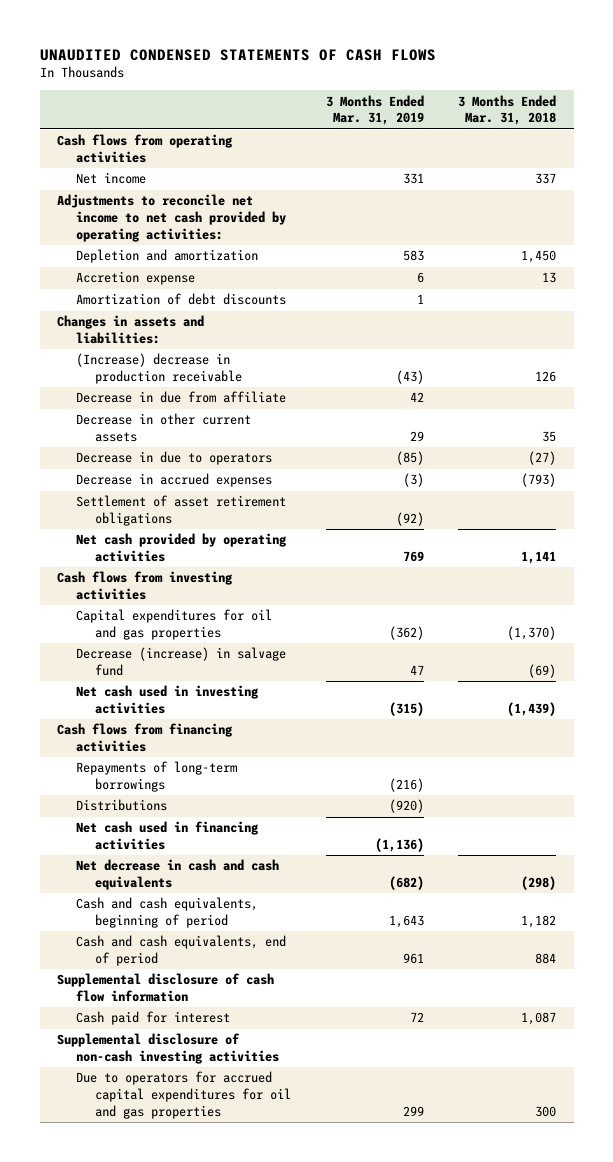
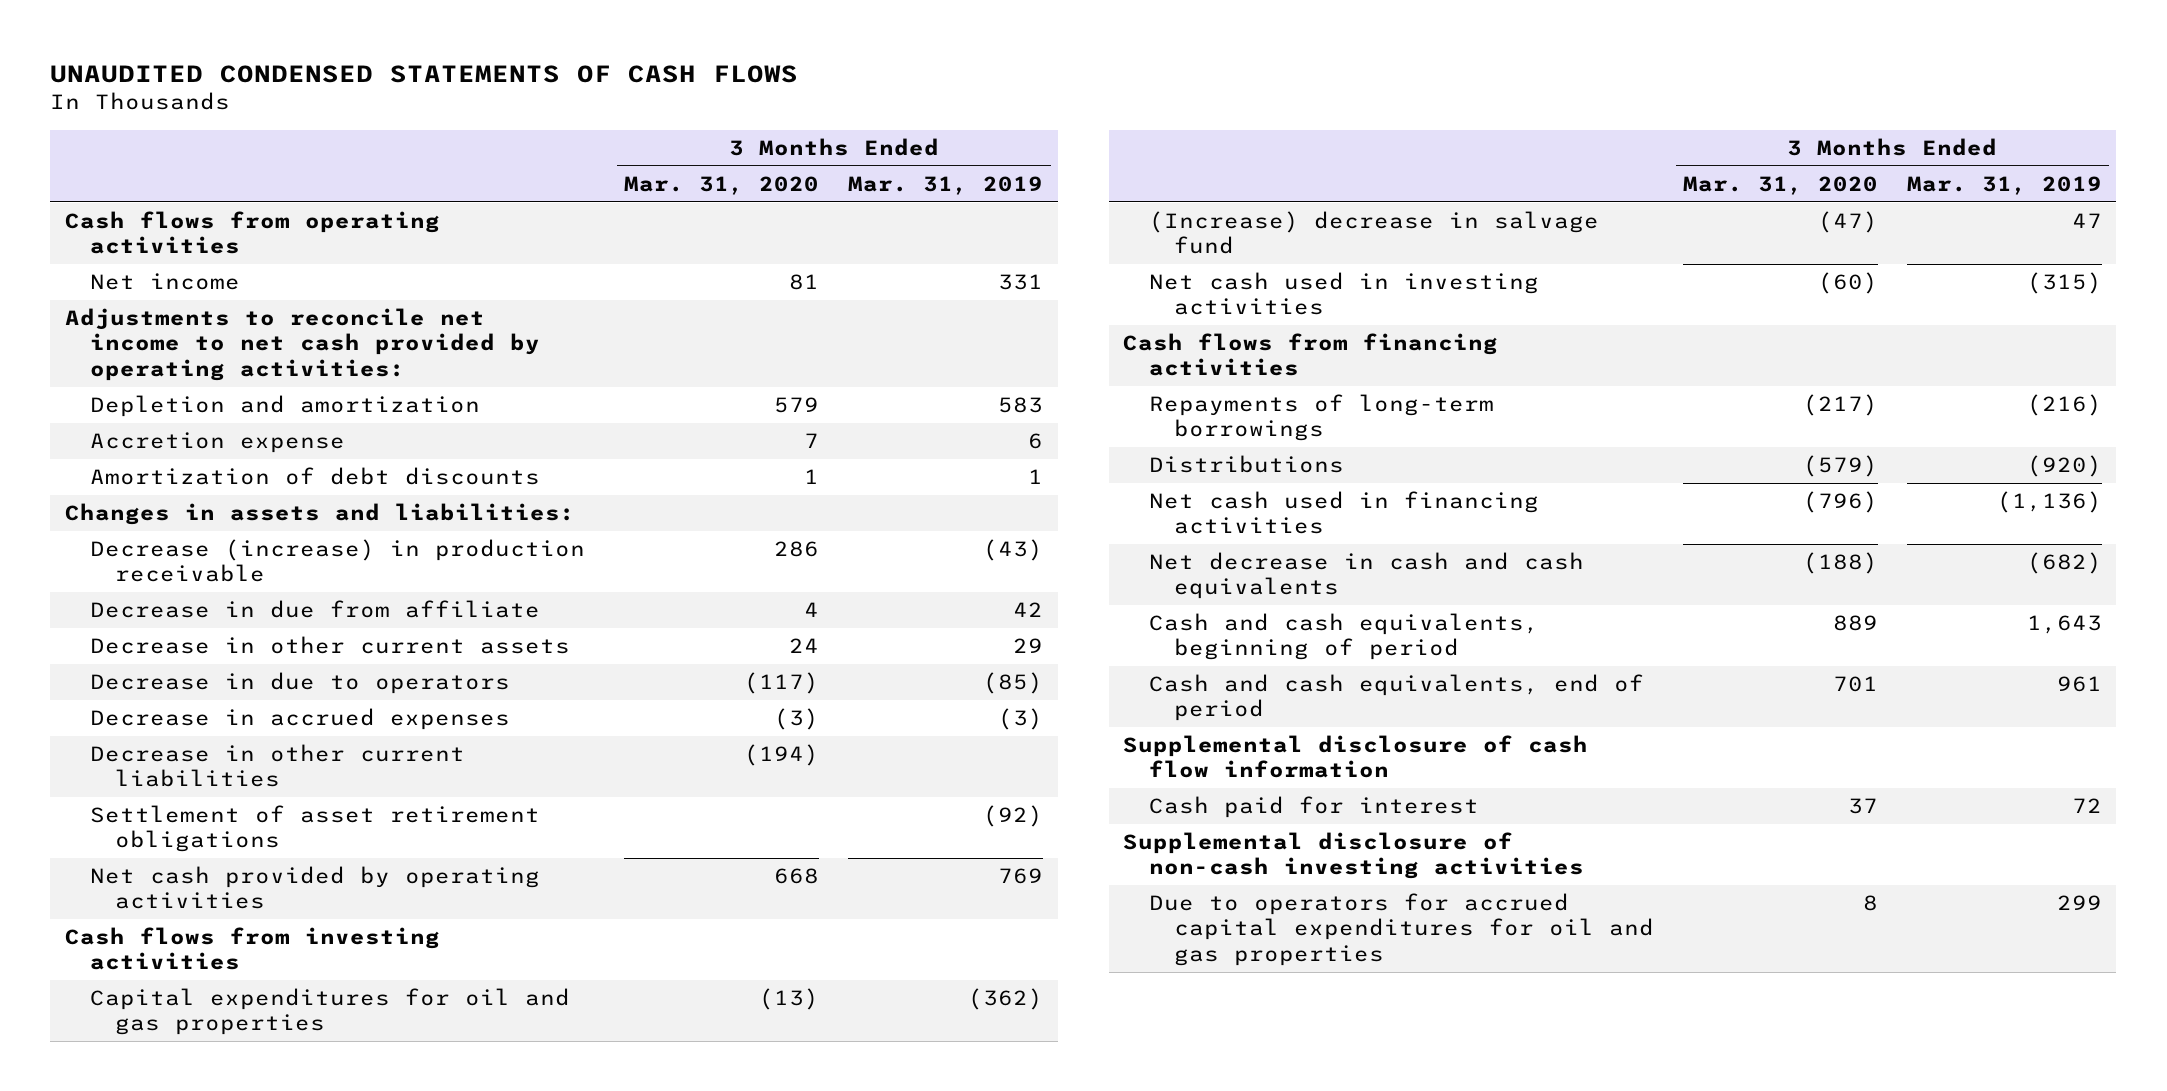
- | 3 Months Ended Mar. 31, 2019 | 3 Months Ended Mar. 31, 2018
+ | 3 Months Ended Mar. 31, 2020 | 3 Months Ended Mar. 31, 2019
- (Increase) decrease in production receivable | (43) | 126
+ Decrease (increase) in production receivable | 286 | (43)
+ Decrease in other current liabilities | (194) |
- Decrease (increase) in salvage fund | 47 | (69)
+ (Increase) decrease in salvage fund | (47) | 47

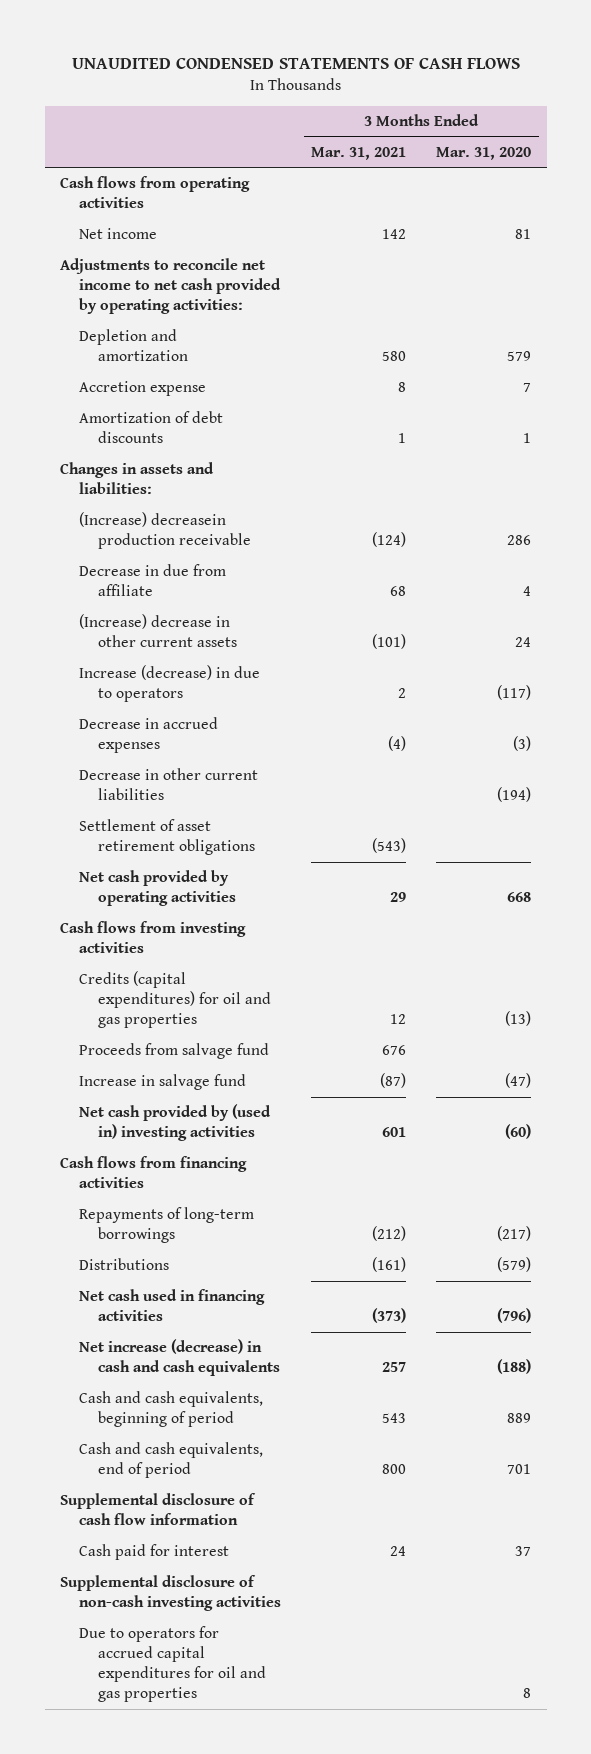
- | 3 Months Ended Mar. 31, 2020 | 3 Months Ended Mar. 31, 2019
+ | 3 Months Ended Mar. 31, 2021 | 3 Months Ended Mar. 31, 2020
- Decrease (increase) in production receivable | 286 | (43)
+ (Increase) decreasein production receivable | (124) | 286
- Decrease in other current assets | 24 | 29
- Decrease in due to operators | (117) | (85)
+ (Increase) decrease in other current assets | (101) | 24
+ Increase (decrease) in due to operators | 2 | (117)
- Capital expenditures for oil and gas properties | (13) | (362)
- (Increase) decrease in salvage fund | (47) | 47
- Net cash used in investing activities | (60) | (315)
+ Credits (capital expenditures) for oil and gas properties | 12 | (13)
+ Proceeds from salvage fund | 676 |
+ Increase in salvage fund | (87) | (47)
+ Net cash provided by (used in) investing activities | 601 | (60)
- Net decrease in cash and cash equivalents | (188) | (682)
+ Net increase (decrease) in cash and cash equivalents | 257 | (188)

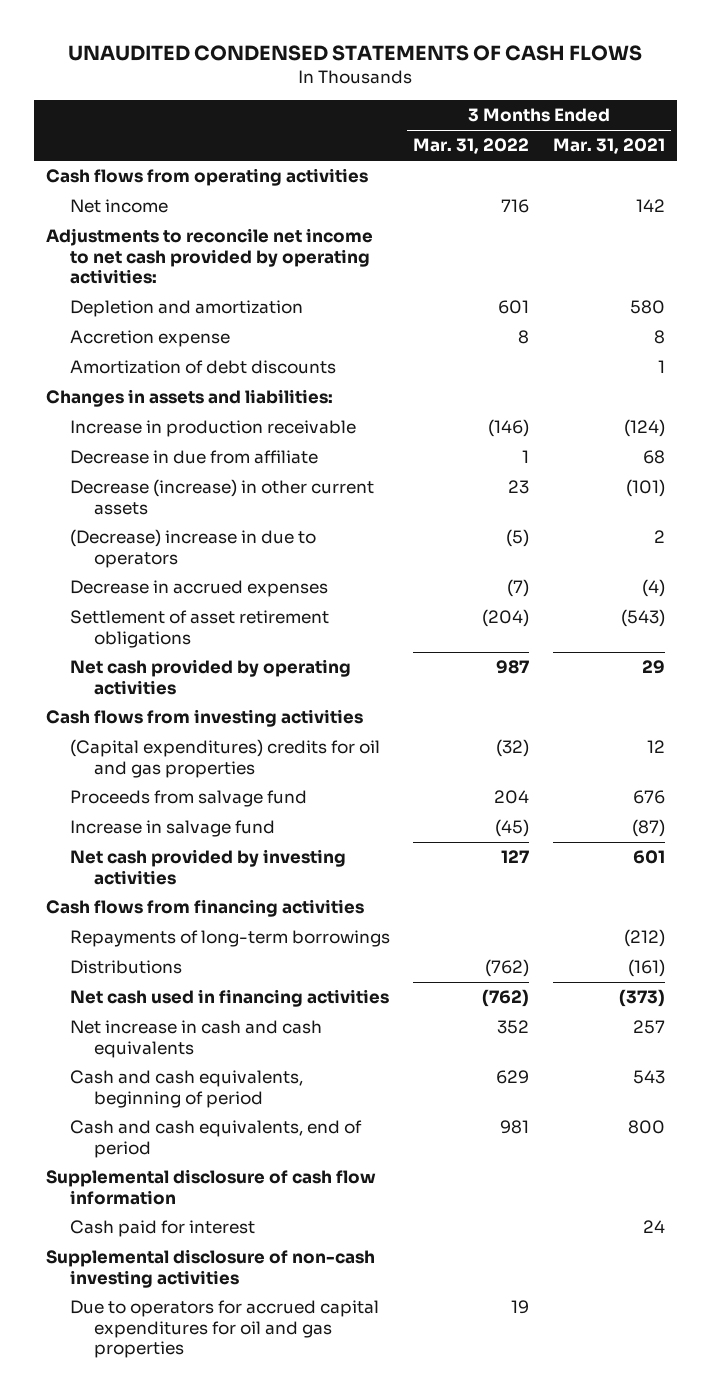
- | 3 Months Ended Mar. 31, 2021 | 3 Months Ended Mar. 31, 2020
+ | 3 Months Ended Mar. 31, 2022 | 3 Months Ended Mar. 31, 2021
- (Increase) decreasein production receivable | (124) | 286
+ Increase in production receivable | (146) | (124)
- (Increase) decrease in other current assets | (101) | 24
- Increase (decrease) in due to operators | 2 | (117)
+ Decrease (increase) in other current assets | 23 | (101)
+ (Decrease) increase in due to operators | (5) | 2
- Decrease in other current liabilities | | (194)
- Credits (capital expenditures) for oil and gas properties | 12 | (13)
+ (Capital expenditures) credits for oil and gas properties | (32) | 12
- Net cash provided by (used in) investing activities | 601 | (60)
+ Net cash provided by investing activities | 127 | 601
- Net increase (decrease) in cash and cash equivalents | 257 | (188)
+ Net increase in cash and cash equivalents | 352 | 257

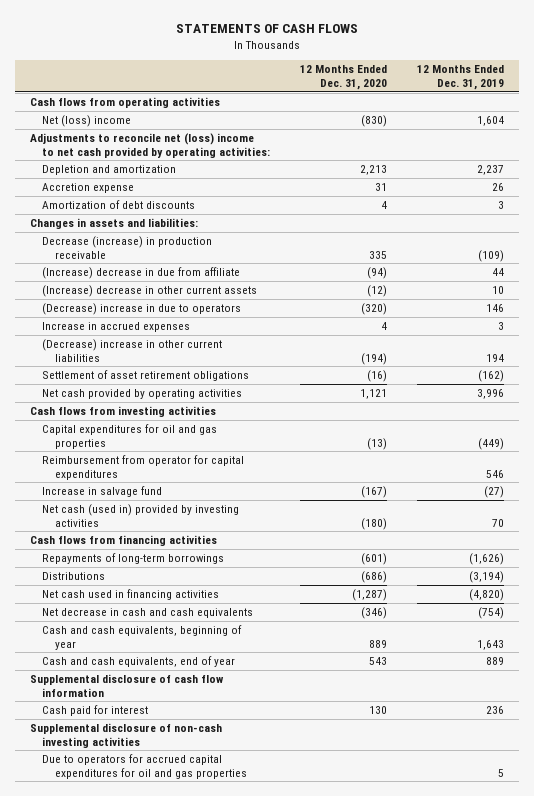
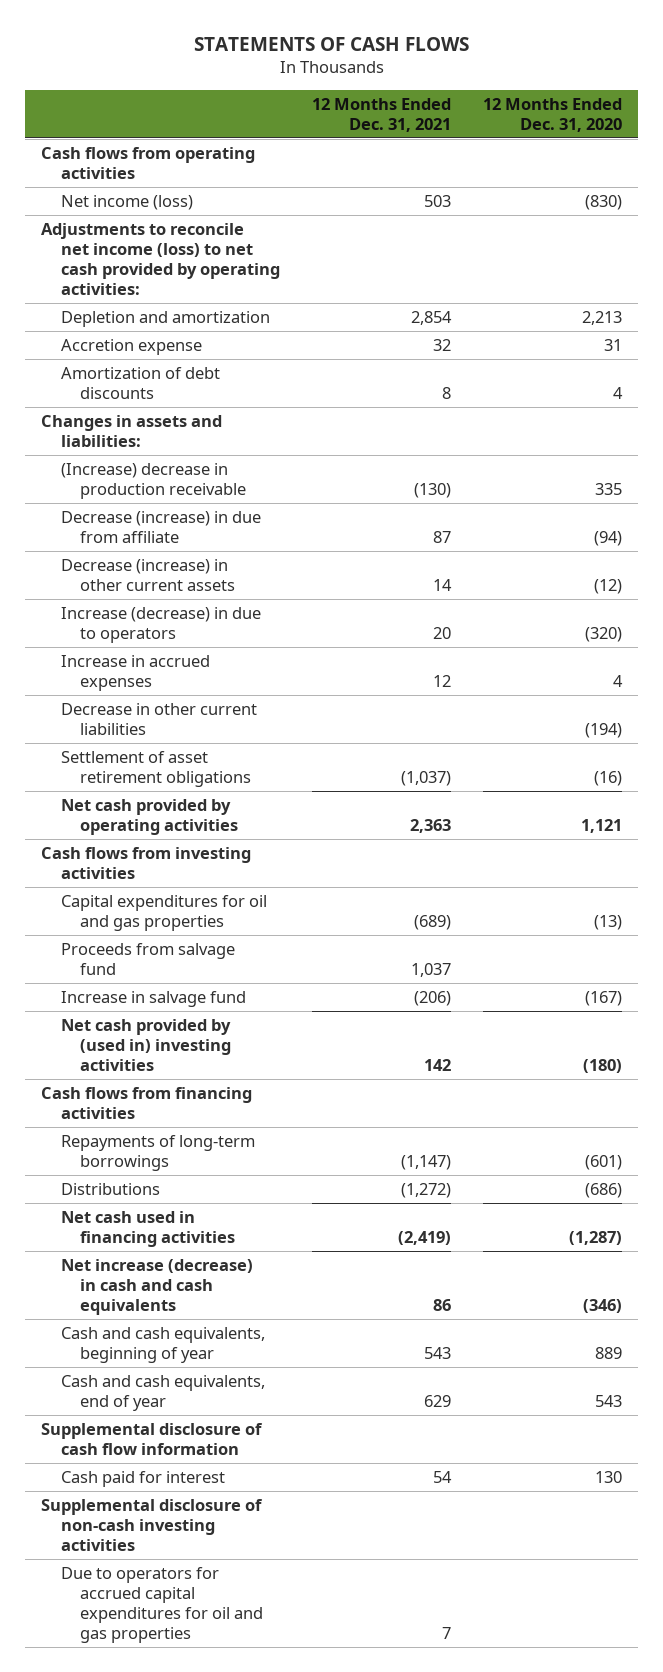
- | 12 Months Ended Dec. 31, 2020 | 12 Months Ended Dec. 31, 2019
+ | 12 Months Ended Dec. 31, 2021 | 12 Months Ended Dec. 31, 2020
- Net (loss) income | (830) | 1,604
- Adjustments to reconcile net (loss) income to net cash provided by operating activities:
+ Net income (loss) | 503 | (830)
+ Adjustments to reconcile net income (loss) to net cash provided by operating activities:
- Decrease (increase) in production receivable | 335 | (109)
- (Increase) decrease in due from affiliate | (94) | 44
- (Increase) decrease in other current assets | (12) | 10
- (Decrease) increase in due to operators | (320) | 146
+ (Increase) decrease in production receivable | (130) | 335
+ Decrease (increase) in due from affiliate | 87 | (94)
+ Decrease (increase) in other current assets | 14 | (12)
+ Increase (decrease) in due to operators | 20 | (320)
- (Decrease) increase in other current liabilities | (194) | 194
+ Decrease in other current liabilities | | (194)
- Reimbursement from operator for capital expenditures | | 546
+ Proceeds from salvage fund | 1,037 |
- Net cash (used in) provided by investing activities | (180) | 70
+ Net cash provided by (used in) investing activities | 142 | (180)
- Net decrease in cash and cash equivalents | (346) | (754)
+ Net increase (decrease) in cash and cash equivalents | 86 | (346)

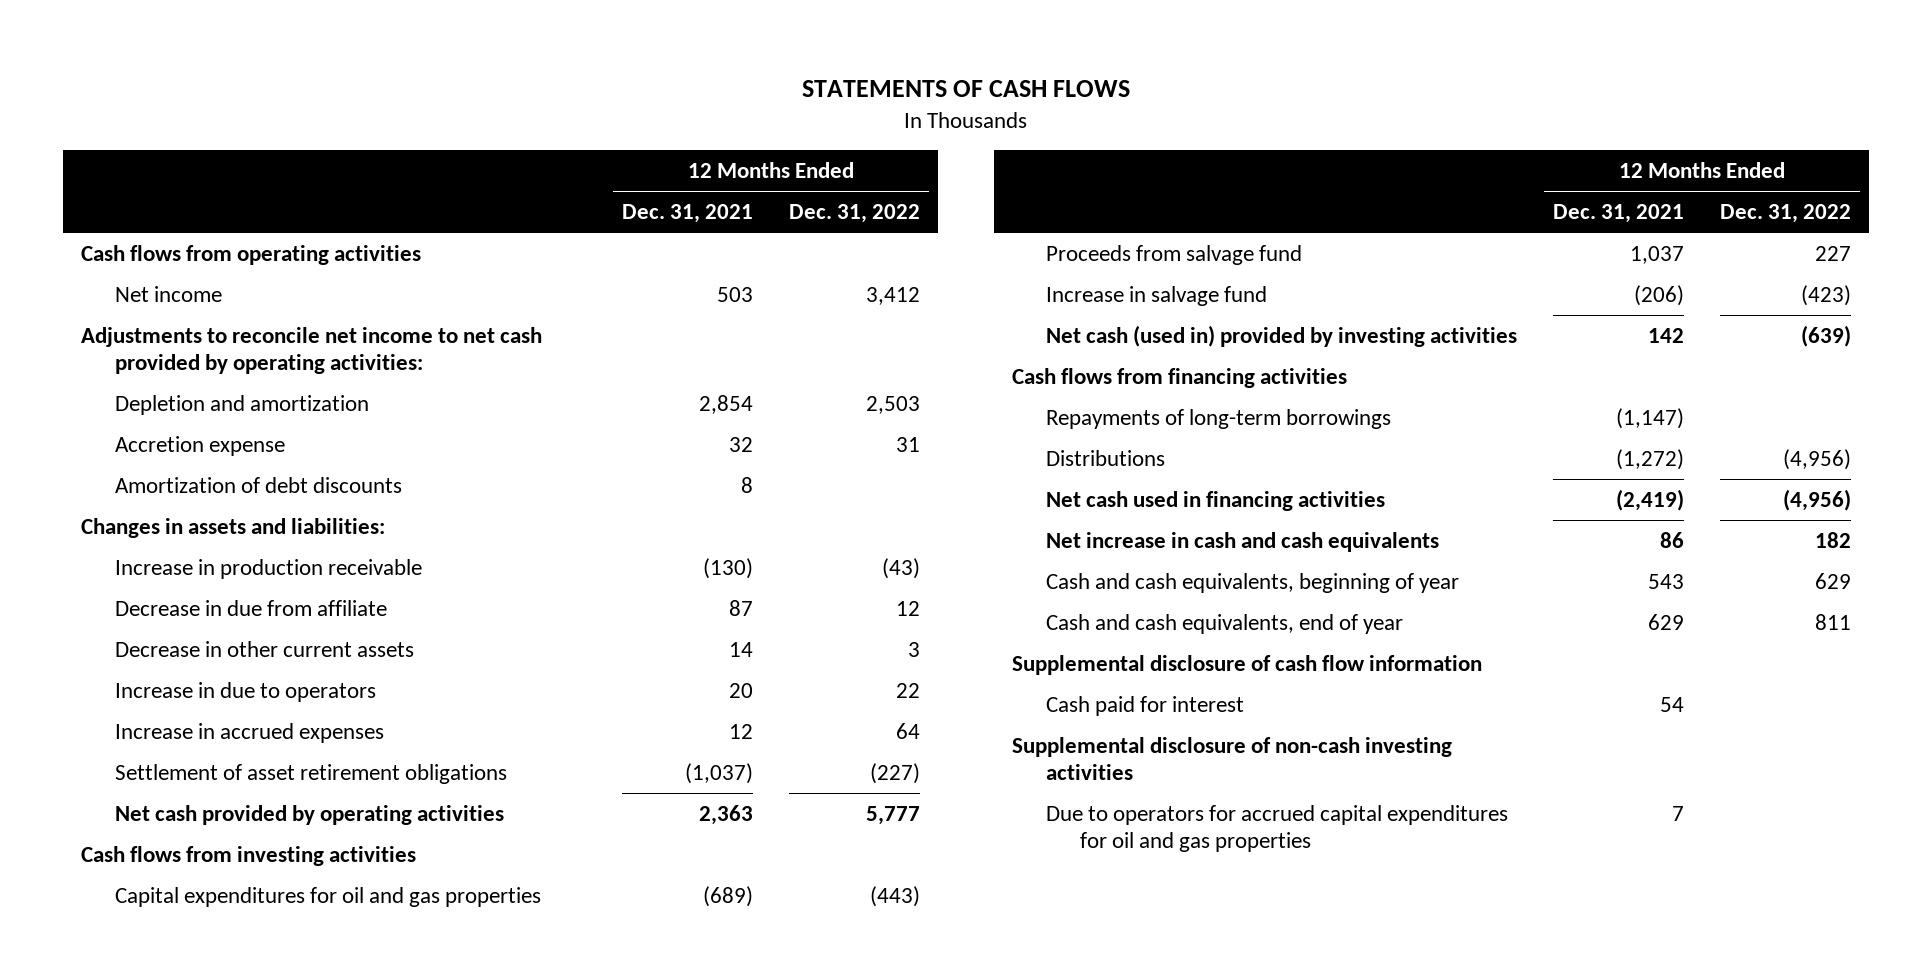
- | 12 Months Ended Dec. 31, 2021 | 12 Months Ended Dec. 31, 2020
+ | 12 Months Ended Dec. 31, 2021 | 12 Months Ended Dec. 31, 2022
- Net income (loss) | 503 | (830)
- Adjustments to reconcile net income (loss) to net cash provided by operating activities:
+ Net income | 503 | 3,412
+ Adjustments to reconcile net income to net cash provided by operating activities:
- (Increase) decrease in production receivable | (130) | 335
- Decrease (increase) in due from affiliate | 87 | (94)
- Decrease (increase) in other current assets | 14 | (12)
- Increase (decrease) in due to operators | 20 | (320)
+ Increase in production receivable | (130) | (43)
+ Decrease in due from affiliate | 87 | 12
+ Decrease in other current assets | 14 | 3
+ Increase in due to operators | 20 | 22
- Decrease in other current liabilities | | (194)
- Net cash provided by (used in) investing activities | 142 | (180)
+ Net cash (used in) provided by investing activities | 142 | (639)
- Net increase (decrease) in cash and cash equivalents | 86 | (346)
+ Net increase in cash and cash equivalents | 86 | 182

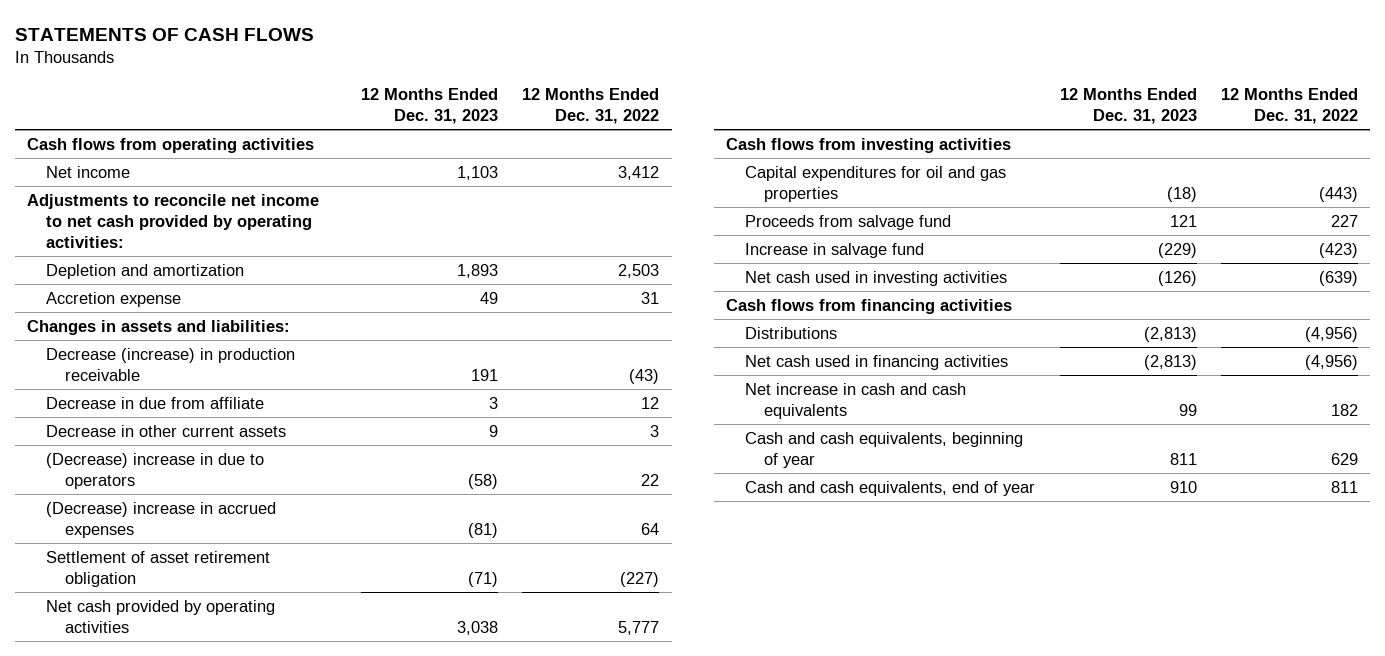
- | 12 Months Ended Dec. 31, 2021 | 12 Months Ended Dec. 31, 2022
+ | 12 Months Ended Dec. 31, 2023 | 12 Months Ended Dec. 31, 2022
- Amortization of debt discounts | 8 |
- Increase in production receivable | (130) | (43)
+ Decrease (increase) in production receivable | 191 | (43)
- Increase in due to operators | 20 | 22
- Increase in accrued expenses | 12 | 64
- Settlement of asset retirement obligations | (1,037) | (227)
+ (Decrease) increase in due to operators | (58) | 22
+ (Decrease) increase in accrued expenses | (81) | 64
+ Settlement of asset retirement obligation | (71) | (227)
- Net cash (used in) provided by investing activities | 142 | (639)
+ Net cash used in investing activities | (126) | (639)
- Repayments of long-term borrowings | (1,147) |
- Supplemental disclosure of cash flow information
- Cash paid for interest | 54 |
- Supplemental disclosure of non-cash investing activities
- Due to operators for accrued capital expenditures for oil and gas properties | 7 |

